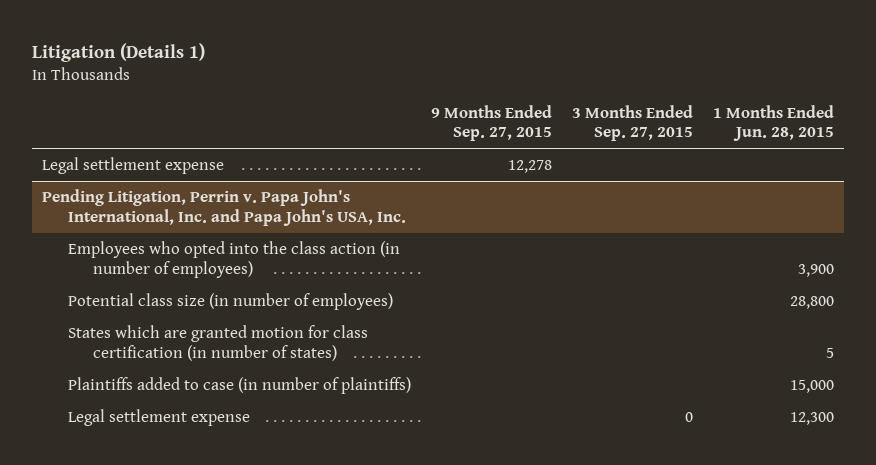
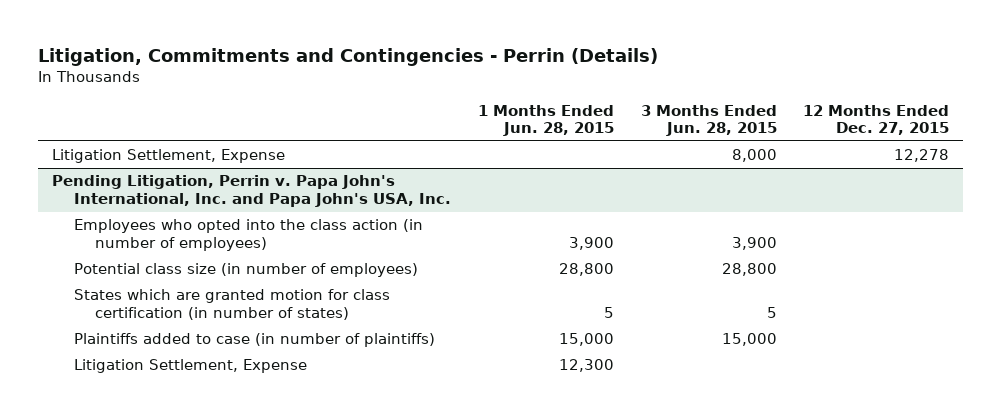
- Litigation (Details 1)
+ Litigation, Commitments and Contingencies - Perrin (Details)
- | 9 Months Ended Sep. 27, 2015 | 3 Months Ended Sep. 27, 2015 | 1 Months Ended Jun. 28, 2015
+ | 1 Months Ended Jun. 28, 2015 | 3 Months Ended Jun. 28, 2015 | 12 Months Ended Dec. 27, 2015
- Legal settlement expense | 12,278 | |
+ Litigation Settlement, Expense | | 8,000 | 12,278
@ Pending Litigation, Perrin v. Papa John's International, Inc. and Papa John's USA, Inc.
- Legal settlement expense | | 0 | 12,300
+ Litigation Settlement, Expense | 12,300 | |

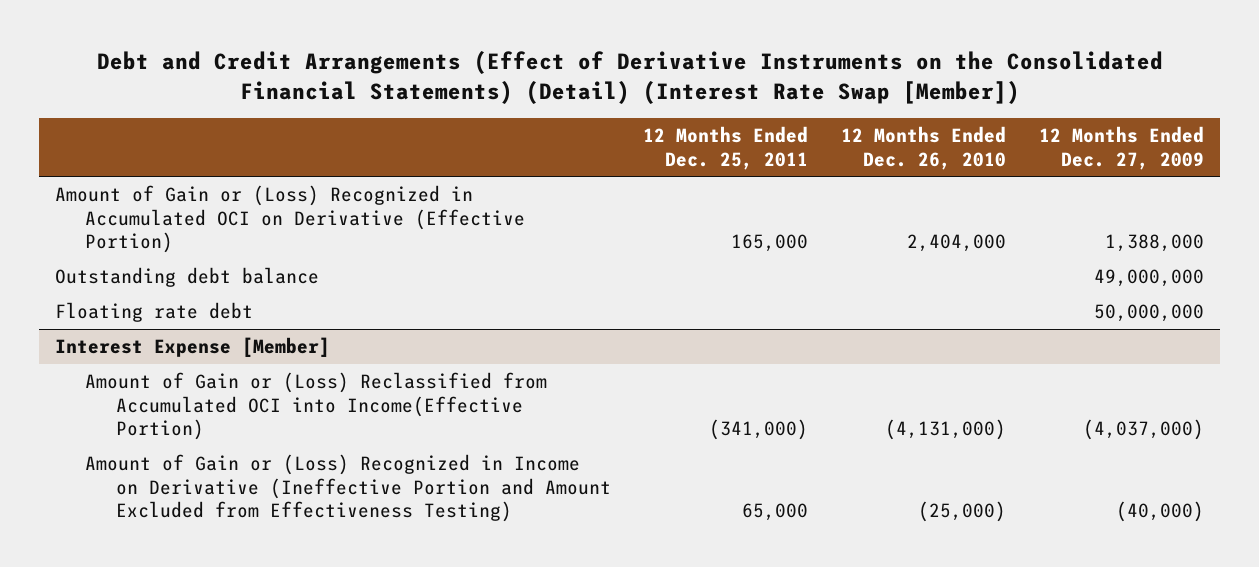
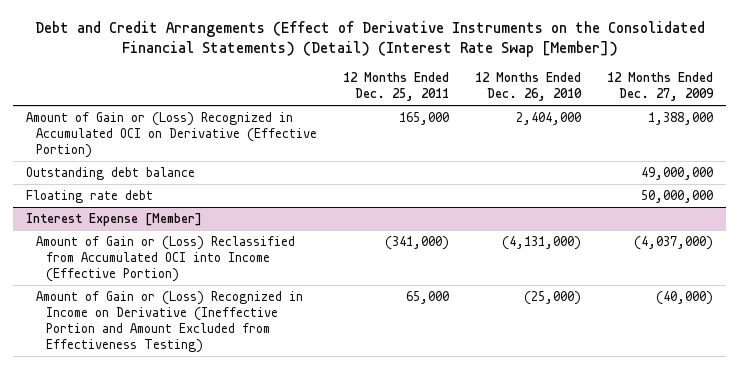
@ Interest Expense [Member]
- Amount of Gain or (Loss) Reclassified from Accumulated OCI into Income(Effective Portion) | (341,000) | (4,131,000) | (4,037,000)
+ Amount of Gain or (Loss) Reclassified from Accumulated OCI into Income (Effective Portion) | (341,000) | (4,131,000) | (4,037,000)

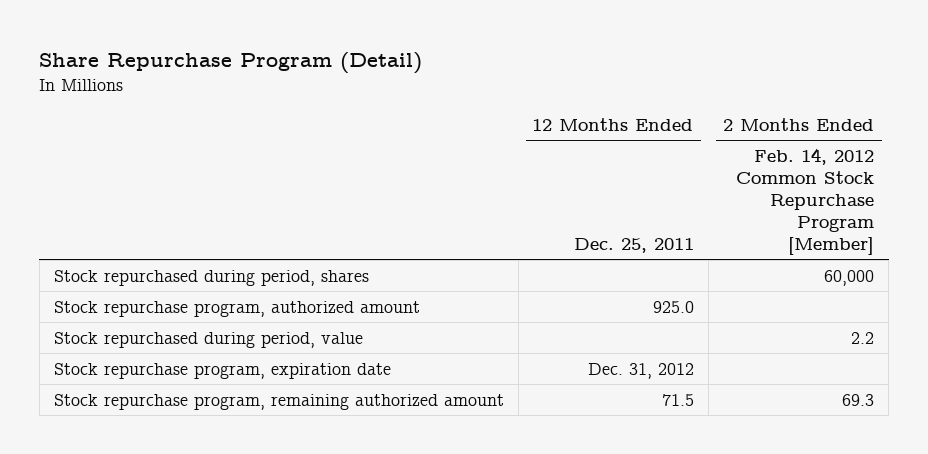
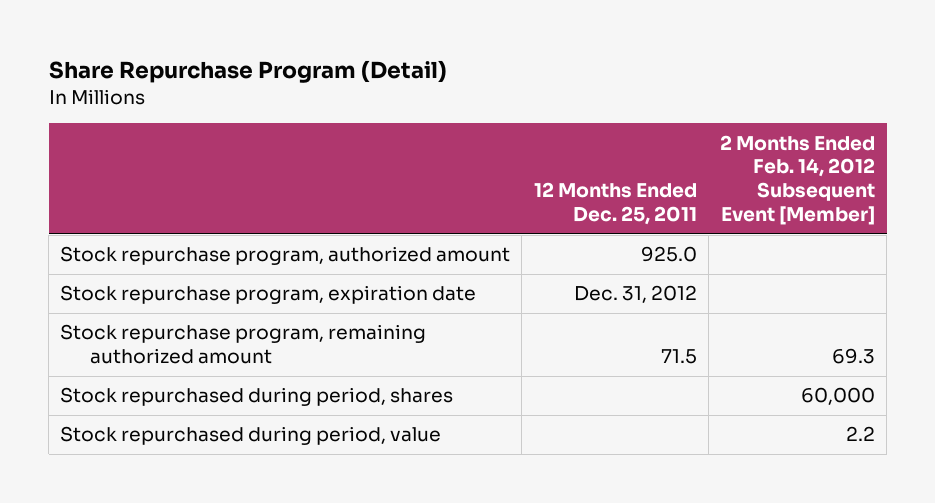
- | 12 Months Ended Dec. 25, 2011 | 2 Months Ended Feb. 14, 2012 Common Stock Repurchase Program [Member]
+ | 12 Months Ended Dec. 25, 2011 | 2 Months Ended Feb. 14, 2012 Subsequent Event [Member]
moved down: Stock repurchased during period, shares | | 60,000
moved down: Stock repurchased during period, value | | 2.2

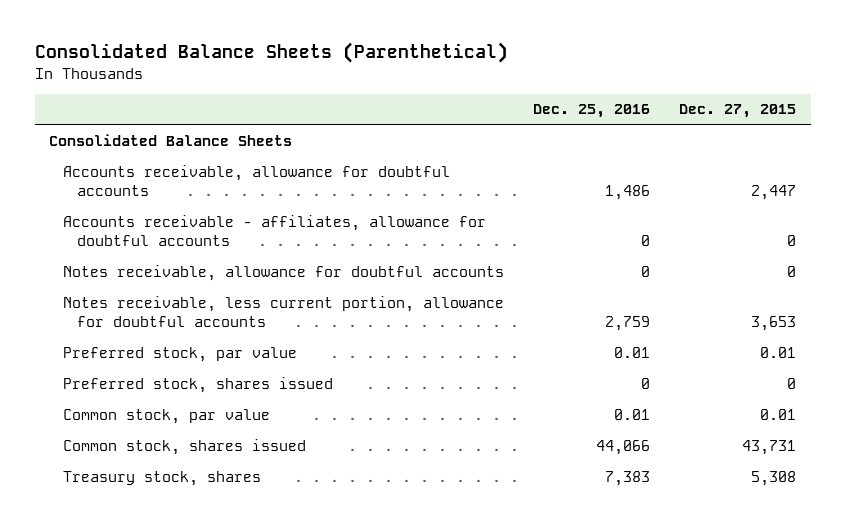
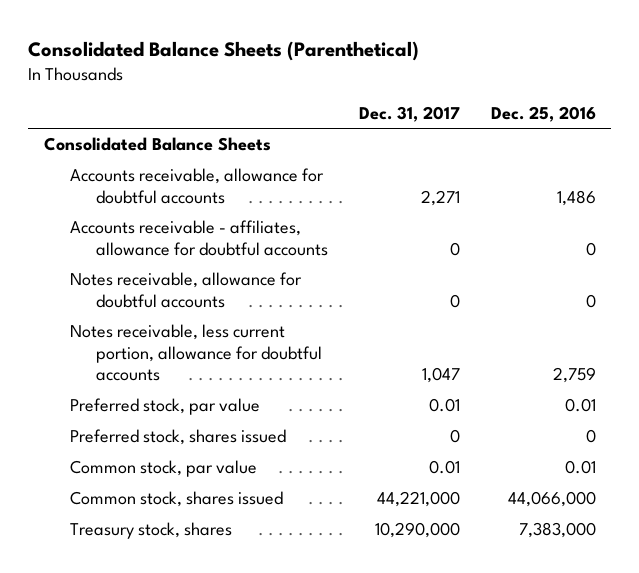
- | Dec. 25, 2016 | Dec. 27, 2015
+ | Dec. 31, 2017 | Dec. 25, 2016
- Common stock, shares issued | 44,066 | 43,731
- Treasury stock, shares | 7,383 | 5,308
+ Common stock, shares issued | 44,221,000 | 44,066,000
+ Treasury stock, shares | 10,290,000 | 7,383,000

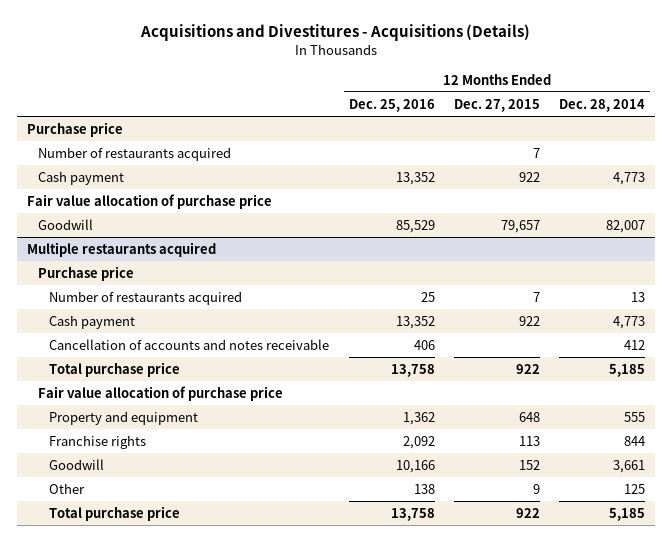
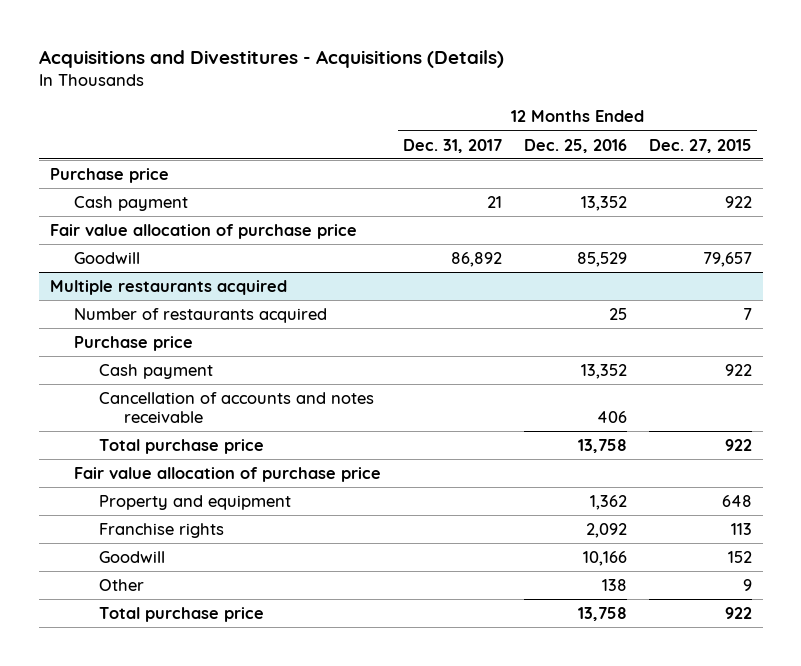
- | 12 Months Ended Dec. 25, 2016 | 12 Months Ended Dec. 27, 2015 | 12 Months Ended Dec. 28, 2014
+ | 12 Months Ended Dec. 31, 2017 | 12 Months Ended Dec. 25, 2016 | 12 Months Ended Dec. 27, 2015
- Number of restaurants acquired | | 7 |
@ Multiple restaurants acquired
moved down: Purchase price

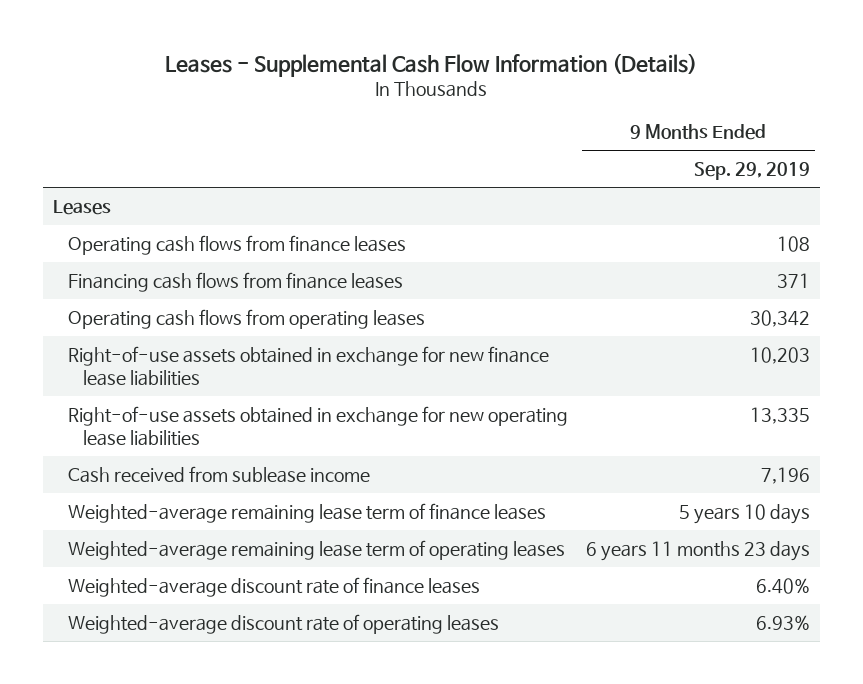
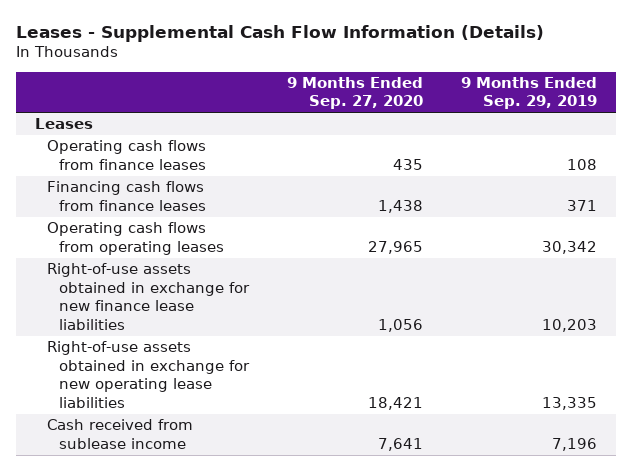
- | 9 Months Ended Sep. 29, 2019
+ | 9 Months Ended Sep. 27, 2020 | 9 Months Ended Sep. 29, 2019
- Weighted-average remaining lease term of finance leases | 5 years 10 days
- Weighted-average remaining lease term of operating leases | 6 years 11 months 23 days
- Weighted-average discount rate of finance leases | 6.40%
- Weighted-average discount rate of operating leases | 6.93%

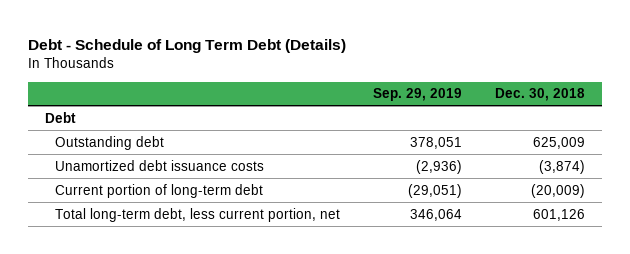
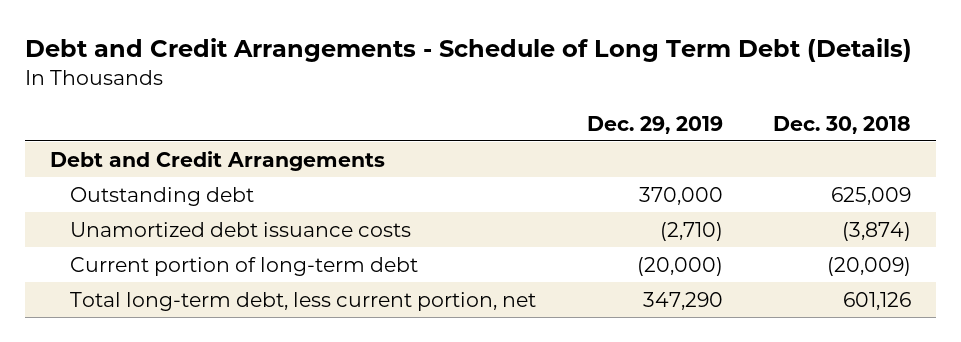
- Debt - Schedule of Long Term Debt (Details)
+ Debt and Credit Arrangements - Schedule of Long Term Debt (Details)
- | Sep. 29, 2019 | Dec. 30, 2018
+ | Dec. 29, 2019 | Dec. 30, 2018
- Debt
+ Debt and Credit Arrangements

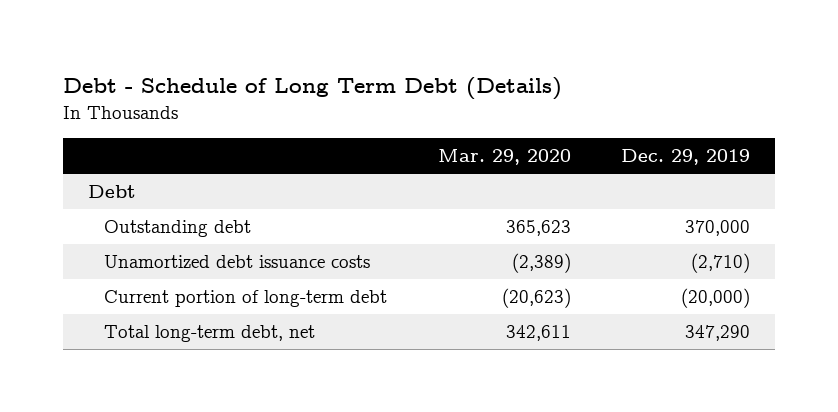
- Debt and Credit Arrangements - Schedule of Long Term Debt (Details)
+ Debt - Schedule of Long Term Debt (Details)
- | Dec. 29, 2019 | Dec. 30, 2018
+ | Mar. 29, 2020 | Dec. 29, 2019
- Debt and Credit Arrangements
+ Debt
- Total long-term debt, less current portion, net | 347,290 | 601,126
+ Total long-term debt, net | 342,611 | 347,290

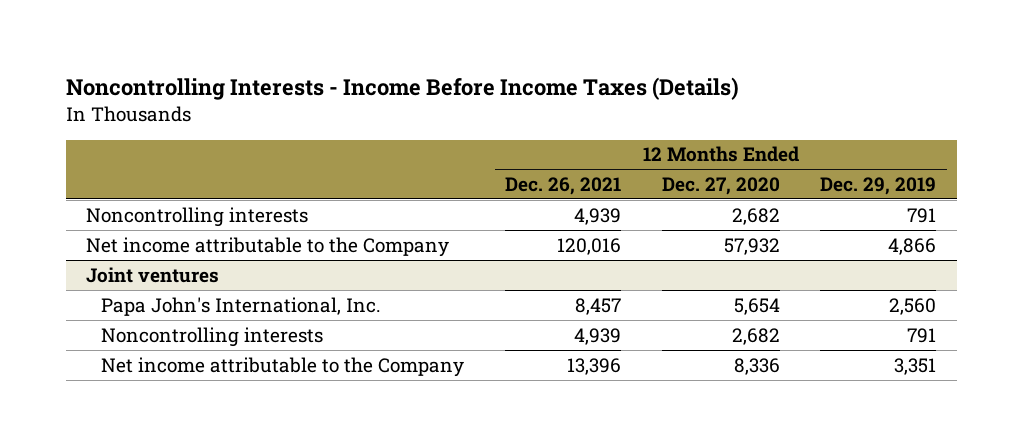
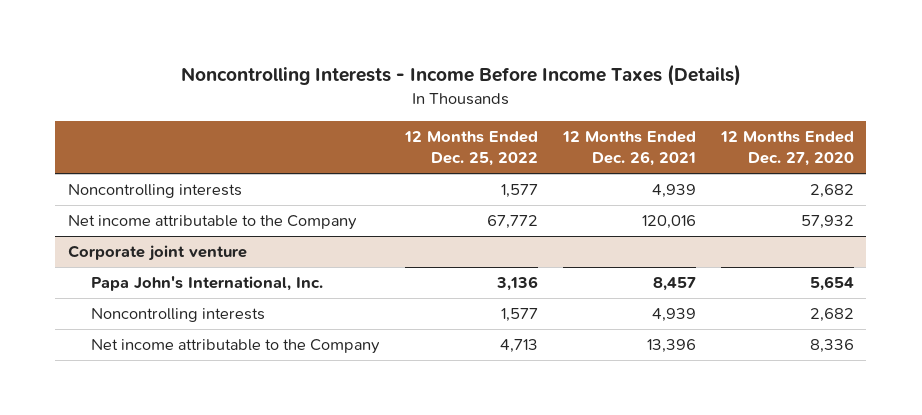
- | 12 Months Ended Dec. 26, 2021 | 12 Months Ended Dec. 27, 2020 | 12 Months Ended Dec. 29, 2019
+ | 12 Months Ended Dec. 25, 2022 | 12 Months Ended Dec. 26, 2021 | 12 Months Ended Dec. 27, 2020
- Joint ventures
+ Corporate joint venture

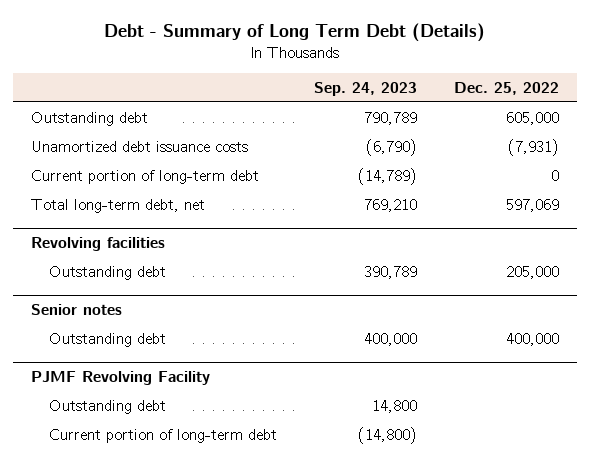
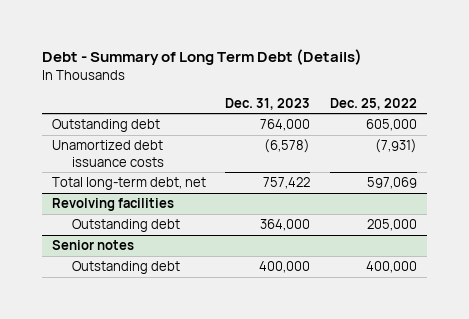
- | Sep. 24, 2023 | Dec. 25, 2022
+ | Dec. 31, 2023 | Dec. 25, 2022
- Current portion of long-term debt | (14,789) | 0
- PJMF Revolving Facility
- Outstanding debt | 14,800 |
- Current portion of long-term debt | (14,800) |

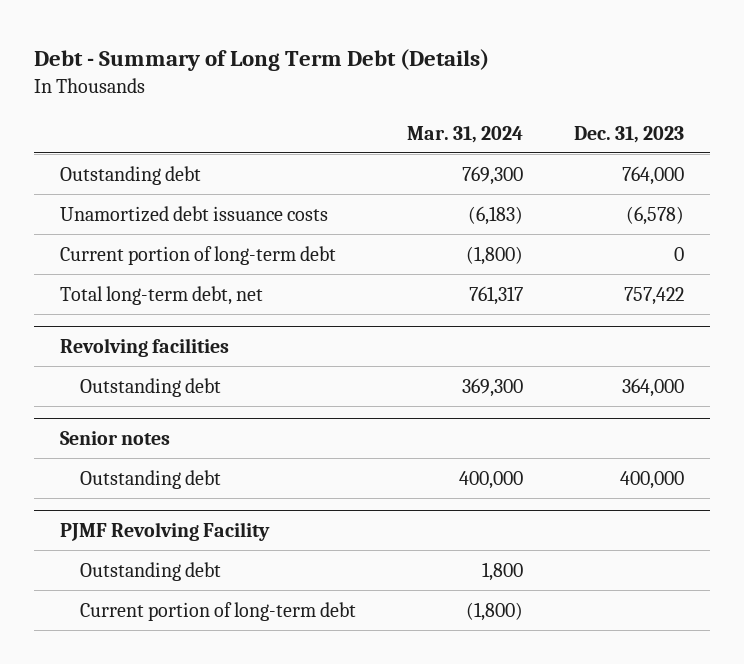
- | Dec. 31, 2023 | Dec. 25, 2022
+ | Mar. 31, 2024 | Dec. 31, 2023
+ Current portion of long-term debt | (1,800) | 0
+ PJMF Revolving Facility
+ Outstanding debt | 1,800 |
+ Current portion of long-term debt | (1,800) |

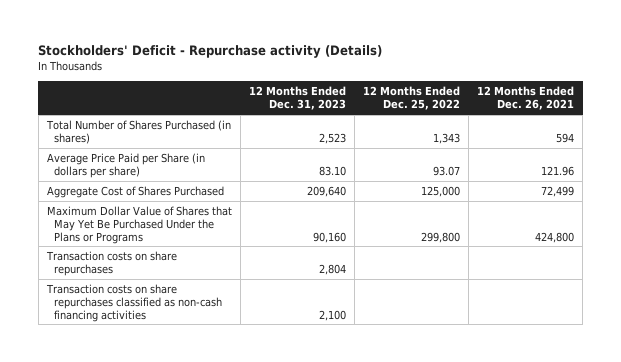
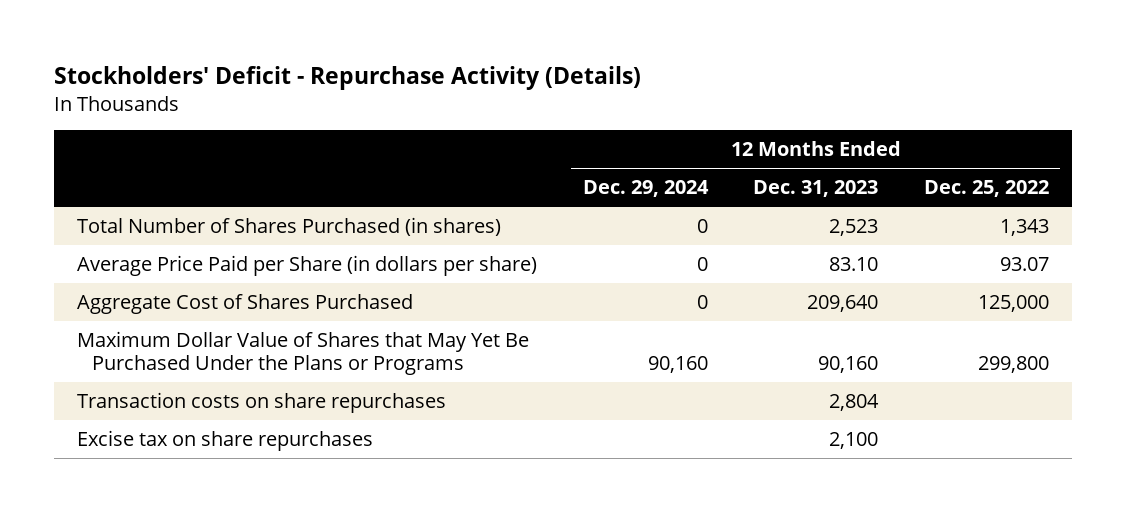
- Stockholders' Deficit - Repurchase activity (Details)
+ Stockholders' Deficit - Repurchase Activity (Details)
- | 12 Months Ended Dec. 31, 2023 | 12 Months Ended Dec. 25, 2022 | 12 Months Ended Dec. 26, 2021
+ | 12 Months Ended Dec. 29, 2024 | 12 Months Ended Dec. 31, 2023 | 12 Months Ended Dec. 25, 2022
- Transaction costs on share repurchases classified as non-cash financing activities | 2,100 | |
+ Excise tax on share repurchases | | 2,100 |

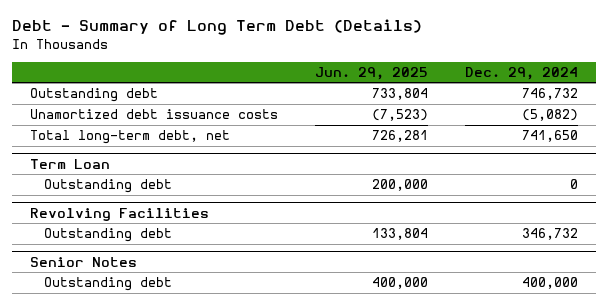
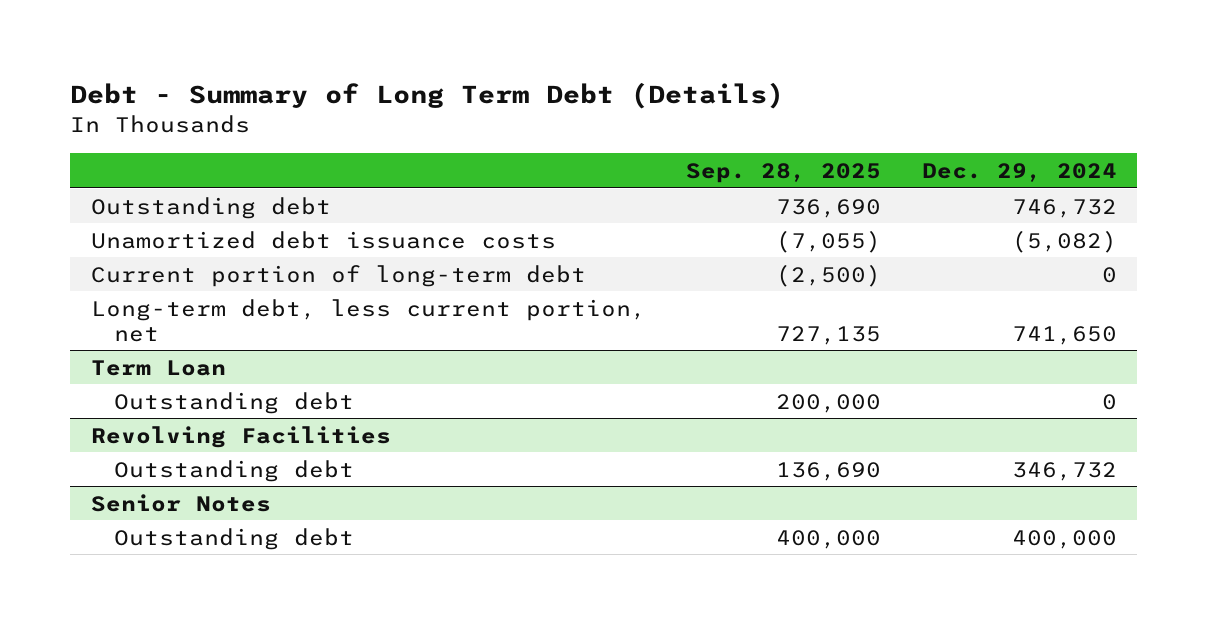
- | Jun. 29, 2025 | Dec. 29, 2024
+ | Sep. 28, 2025 | Dec. 29, 2024
- Total long-term debt, net | 726,281 | 741,650
+ Current portion of long-term debt | (2,500) | 0
+ Long-term debt, less current portion, net | 727,135 | 741,650

